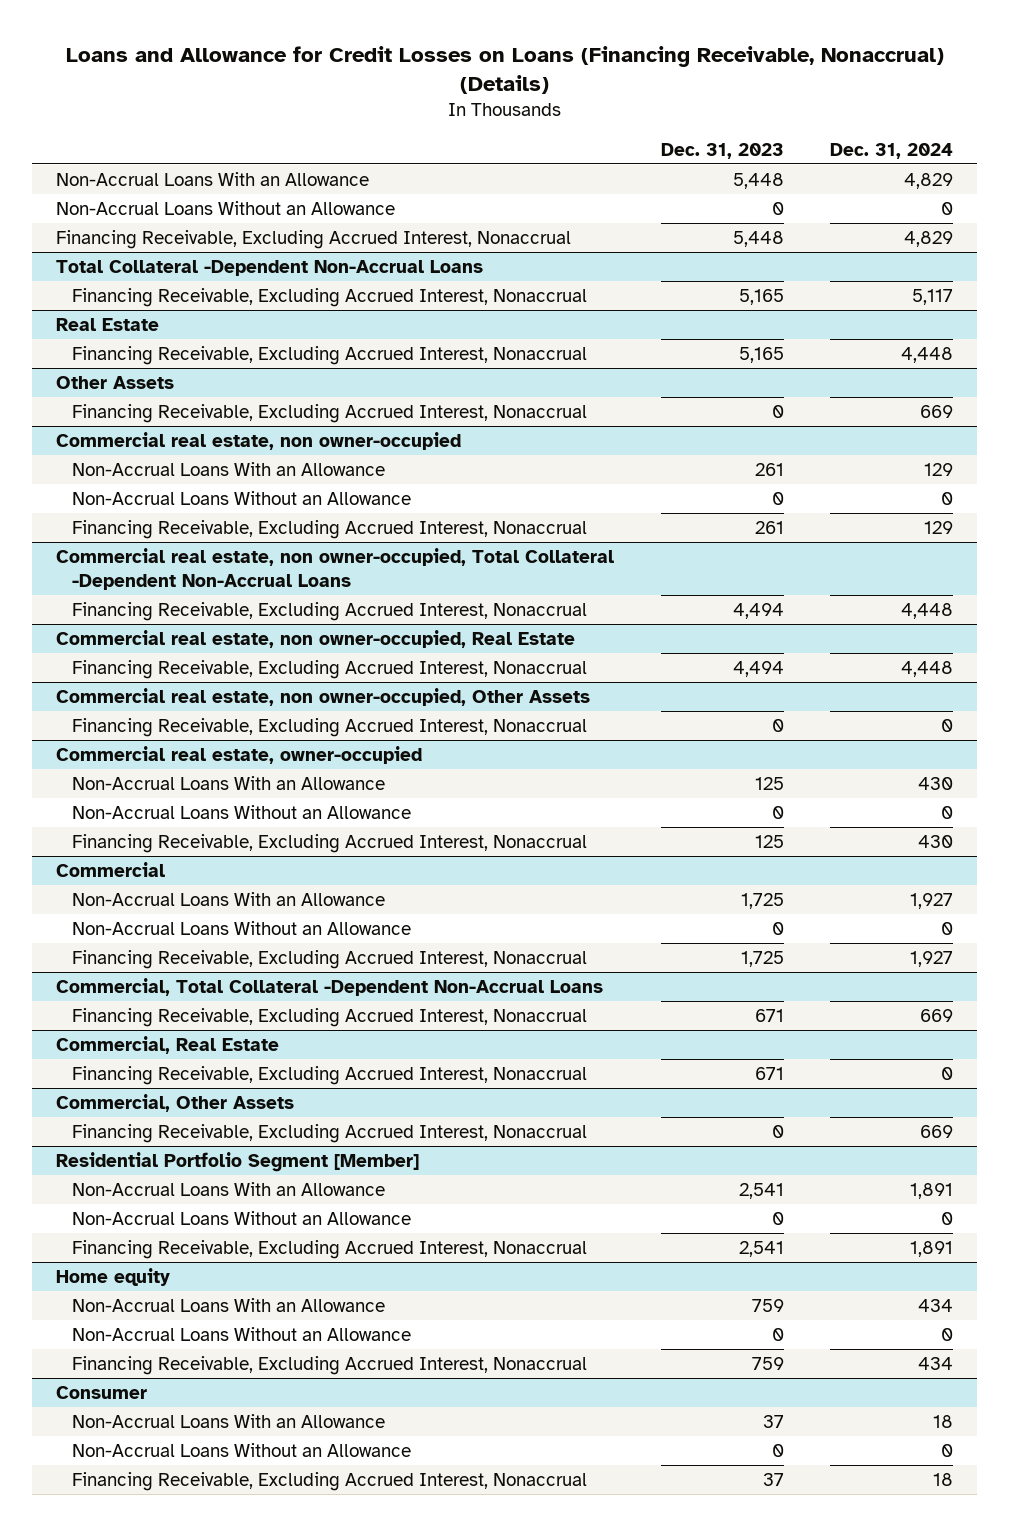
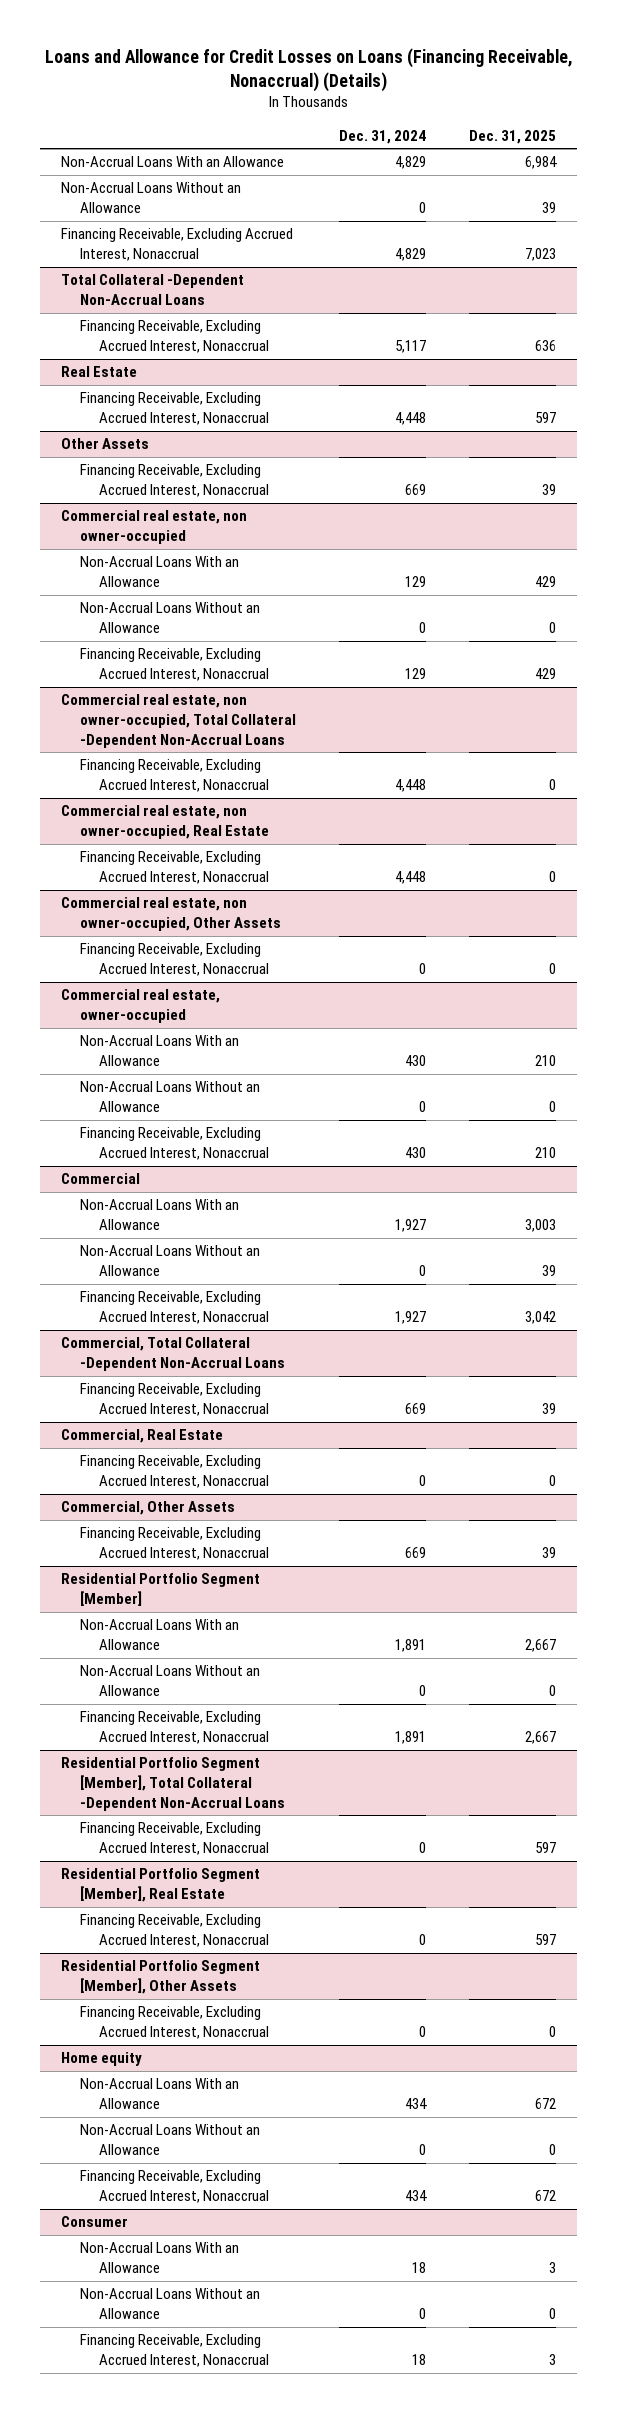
- | Dec. 31, 2023 | Dec. 31, 2024
+ | Dec. 31, 2024 | Dec. 31, 2025
+ Residential Portfolio Segment [Member], Total Collateral -Dependent Non-Accrual Loans
+ Financing Receivable, Excluding Accrued Interest, Nonaccrual | 0 | 597
+ Residential Portfolio Segment [Member], Real Estate
+ Financing Receivable, Excluding Accrued Interest, Nonaccrual | 0 | 597
+ Residential Portfolio Segment [Member], Other Assets
+ Financing Receivable, Excluding Accrued Interest, Nonaccrual | 0 | 0

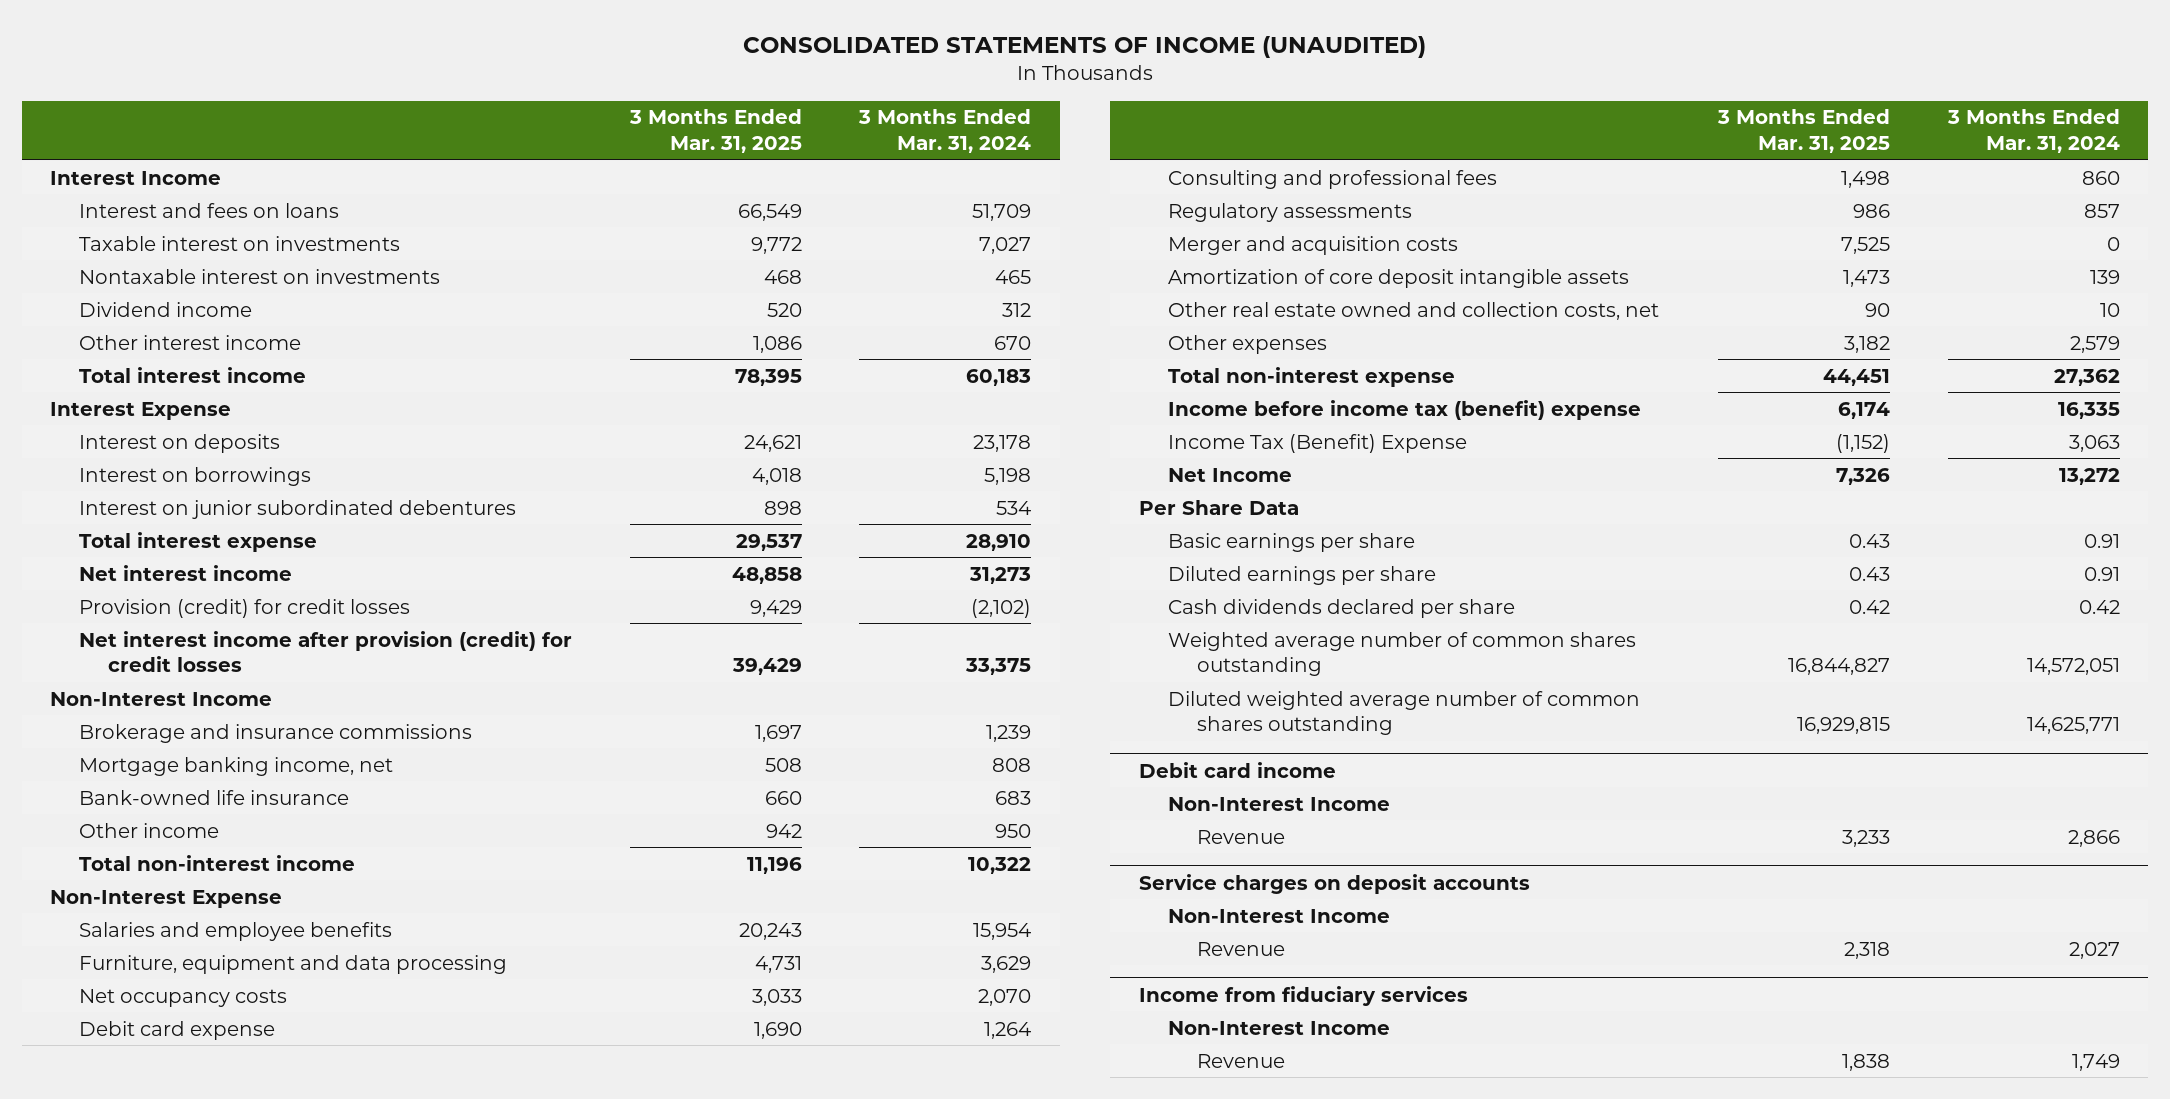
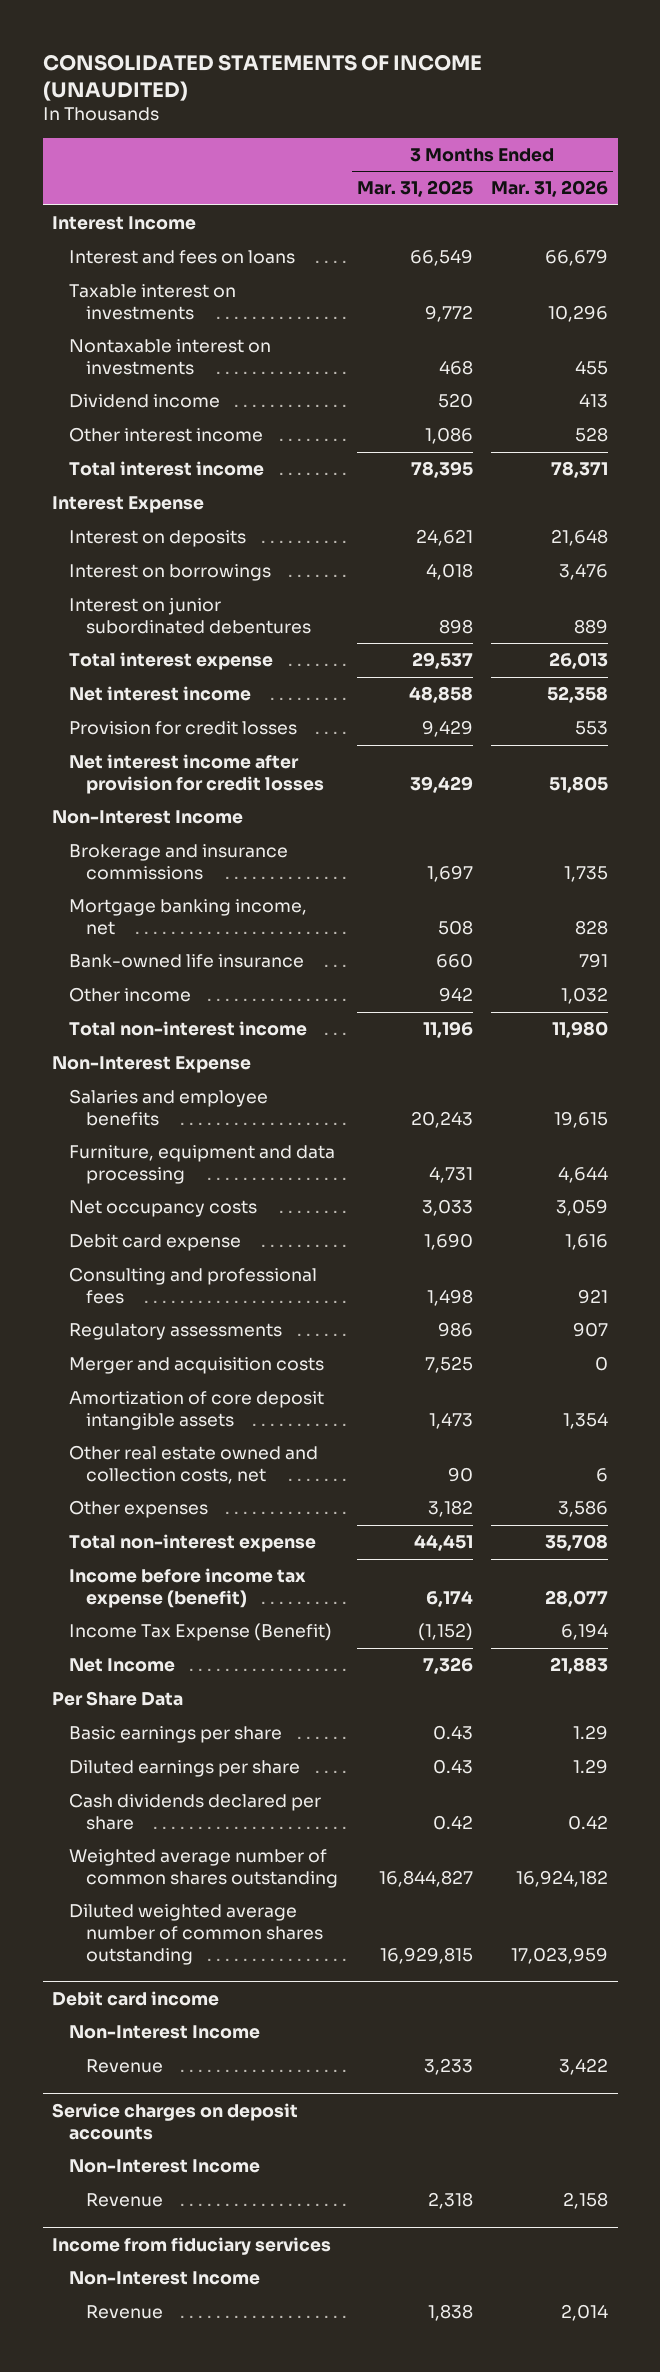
- | 3 Months Ended Mar. 31, 2025 | 3 Months Ended Mar. 31, 2024
+ | 3 Months Ended Mar. 31, 2025 | 3 Months Ended Mar. 31, 2026
- Provision (credit) for credit losses | 9,429 | (2,102)
- Net interest income after provision (credit) for credit losses | 39,429 | 33,375
+ Provision for credit losses | 9,429 | 553
+ Net interest income after provision for credit losses | 39,429 | 51,805
- Income before income tax (benefit) expense | 6,174 | 16,335
- Income Tax (Benefit) Expense | (1,152) | 3,063
+ Income before income tax expense (benefit) | 6,174 | 28,077
+ Income Tax Expense (Benefit) | (1,152) | 6,194

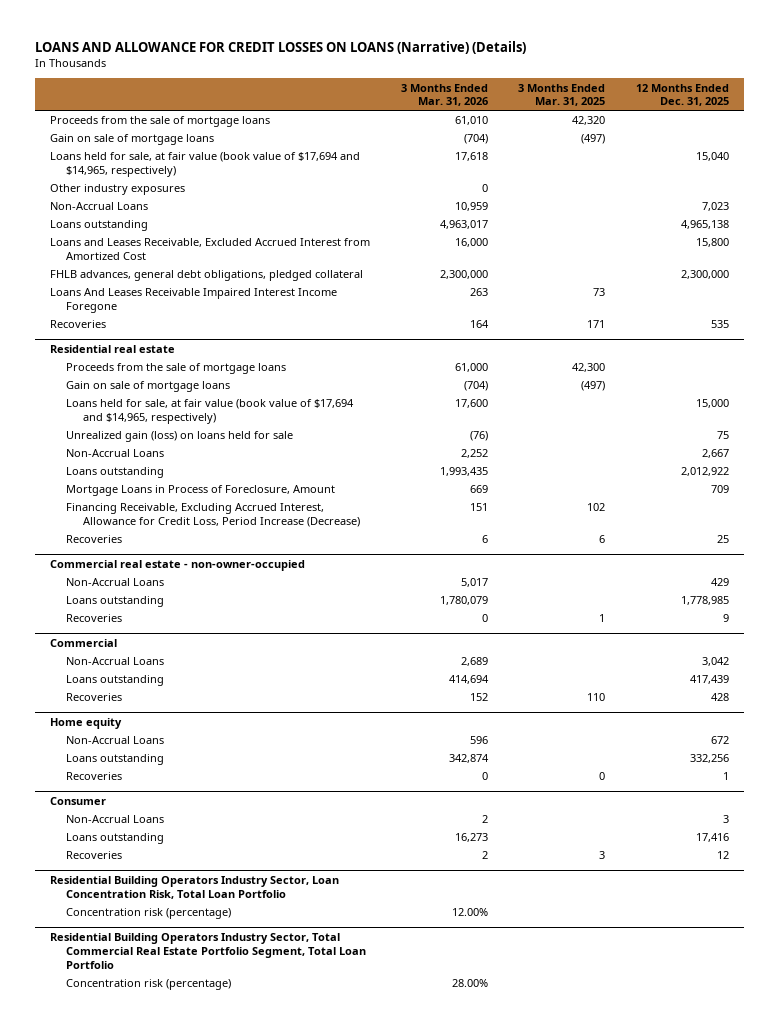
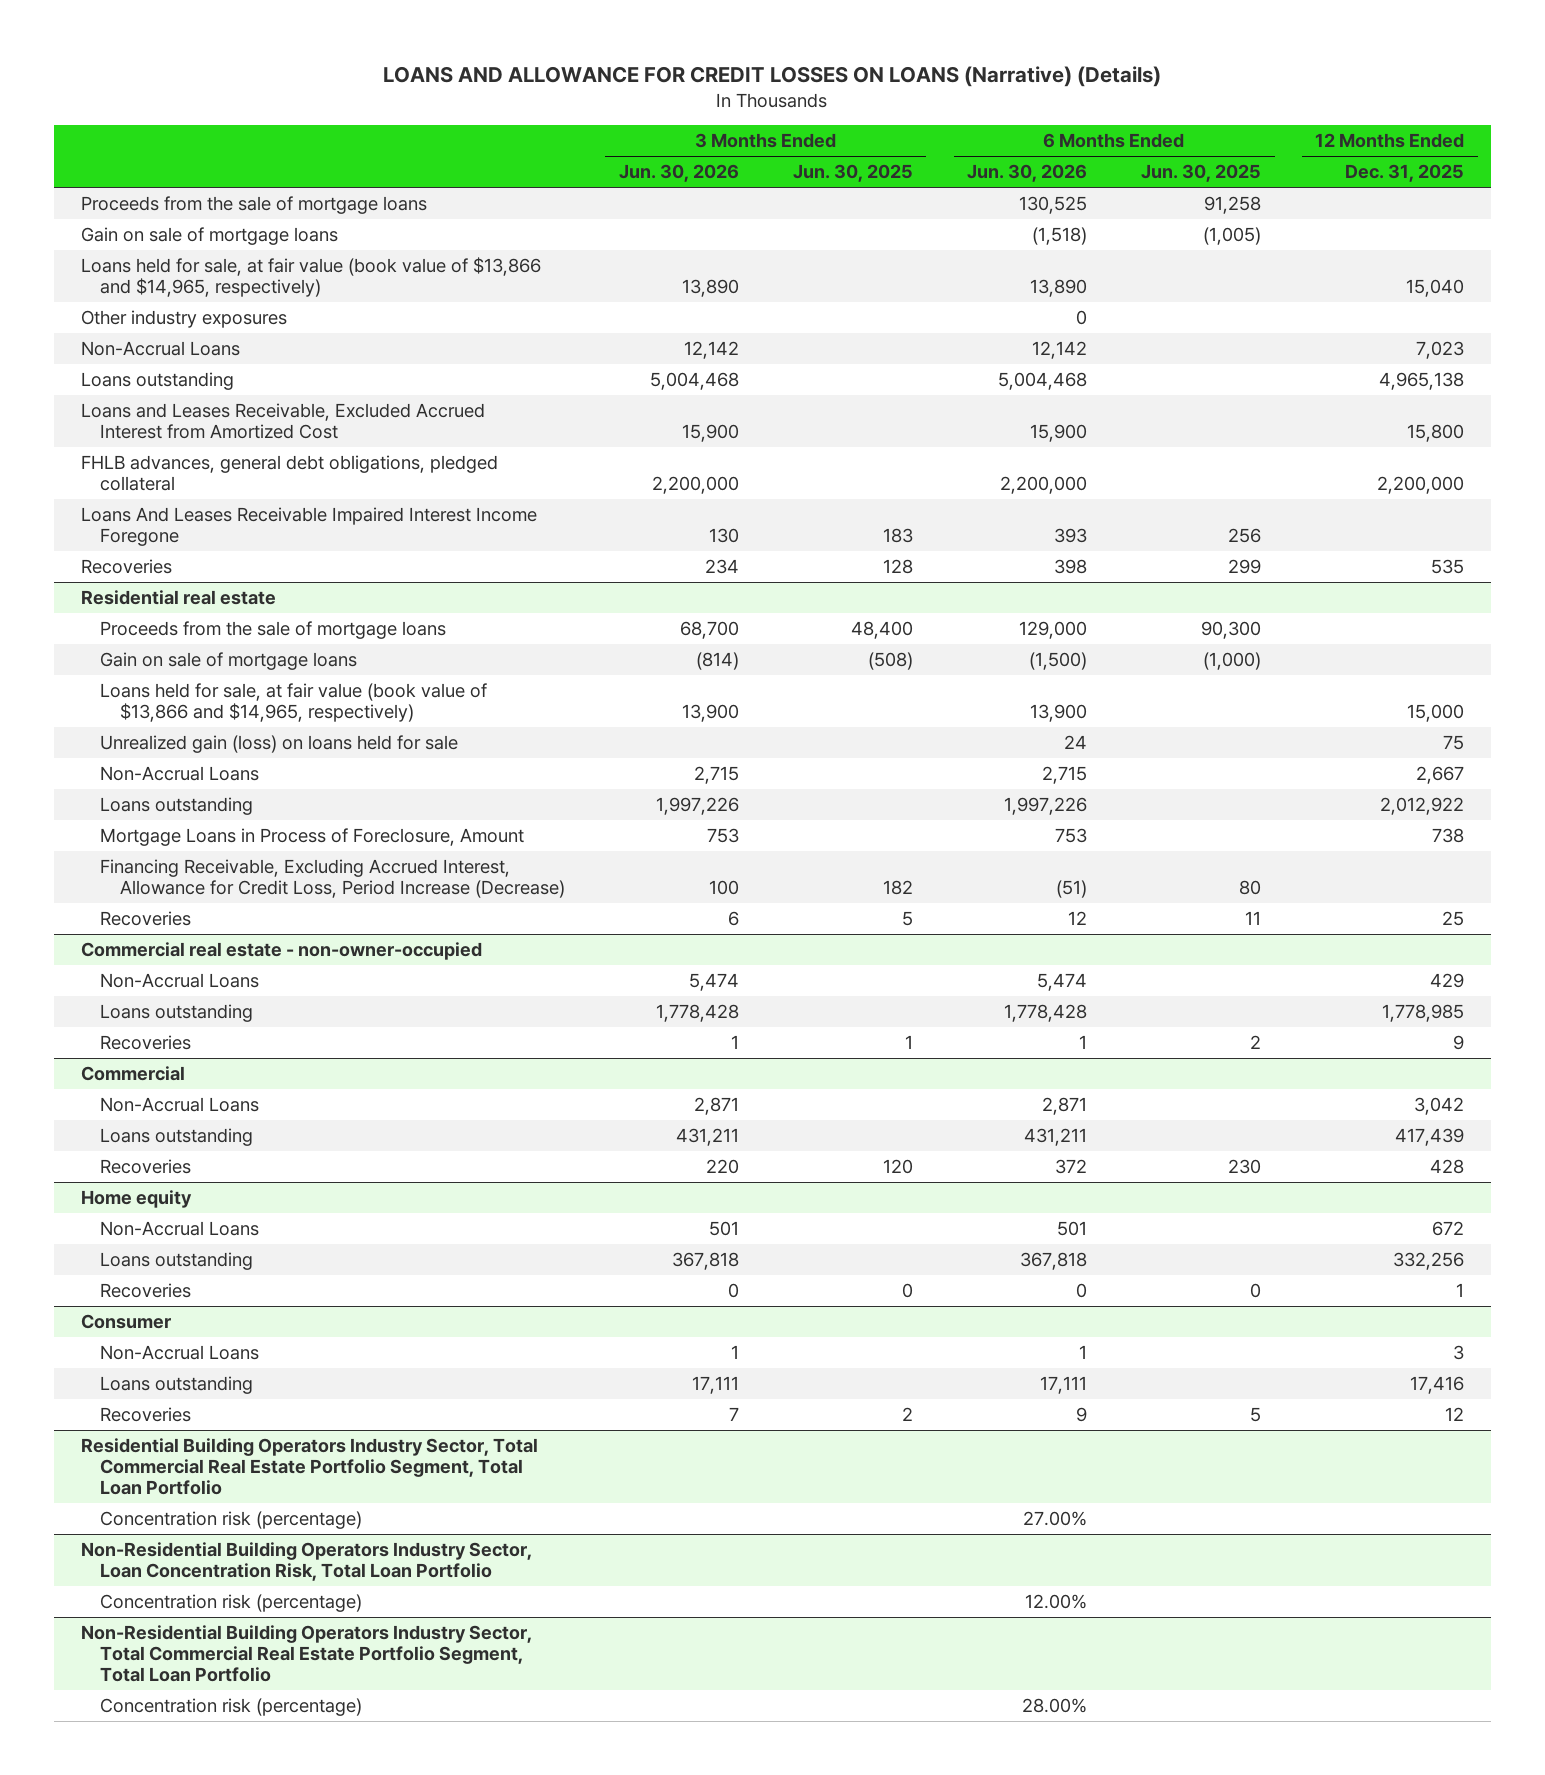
- | 3 Months Ended Mar. 31, 2026 | 3 Months Ended Mar. 31, 2025 | 12 Months Ended Dec. 31, 2025
+ | 3 Months Ended Jun. 30, 2026 | 3 Months Ended Jun. 30, 2025 | 6 Months Ended Jun. 30, 2026 | 6 Months Ended Jun. 30, 2025 | 12 Months Ended Dec. 31, 2025
- Loans held for sale, at fair value (book value of $17,694 and $14,965, respectively) | 17,618 | | 15,040
+ Loans held for sale, at fair value (book value of $13,866 and $14,965, respectively) | 13,890 | | 13,890 | | 15,040
- FHLB advances, general debt obligations, pledged collateral | 2,300,000 | | 2,300,000
+ FHLB advances, general debt obligations, pledged collateral | 2,200,000 | | 2,200,000 | | 2,200,000
@ Residential real estate
- Loans held for sale, at fair value (book value of $17,694 and $14,965, respectively) | 17,600 | | 15,000
+ Loans held for sale, at fair value (book value of $13,866 and $14,965, respectively) | 13,900 | | 13,900 | | 15,000
- Mortgage Loans in Process of Foreclosure, Amount | 669 | | 709
+ Mortgage Loans in Process of Foreclosure, Amount | 753 | | 753 | | 738
- Residential Building Operators Industry Sector, Loan Concentration Risk, Total Loan Portfolio
- Concentration risk (percentage) | 12.00% | |
+ Non-Residential Building Operators Industry Sector, Loan Concentration Risk, Total Loan Portfolio
+ Concentration risk (percentage) | | | 12.00% | |
+ Non-Residential Building Operators Industry Sector, Total Commercial Real Estate Portfolio Segment, Total Loan Portfolio
+ Concentration risk (percentage) | | | 28.00% | |

